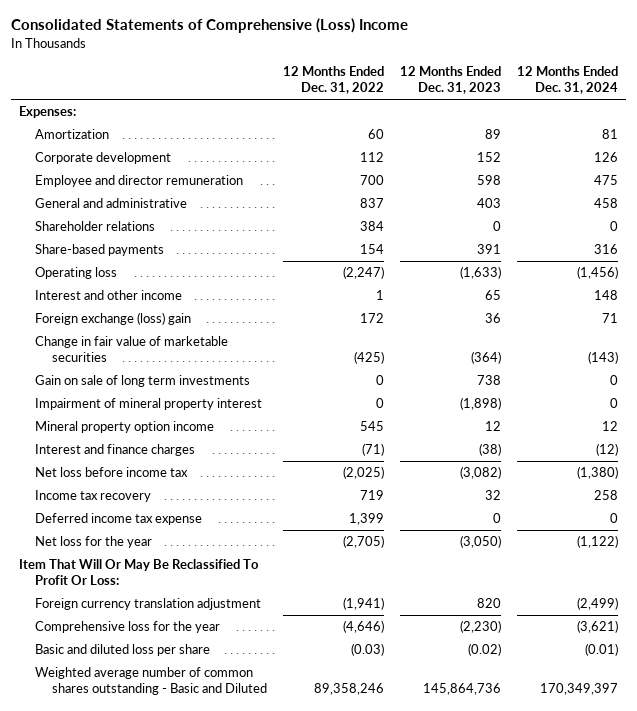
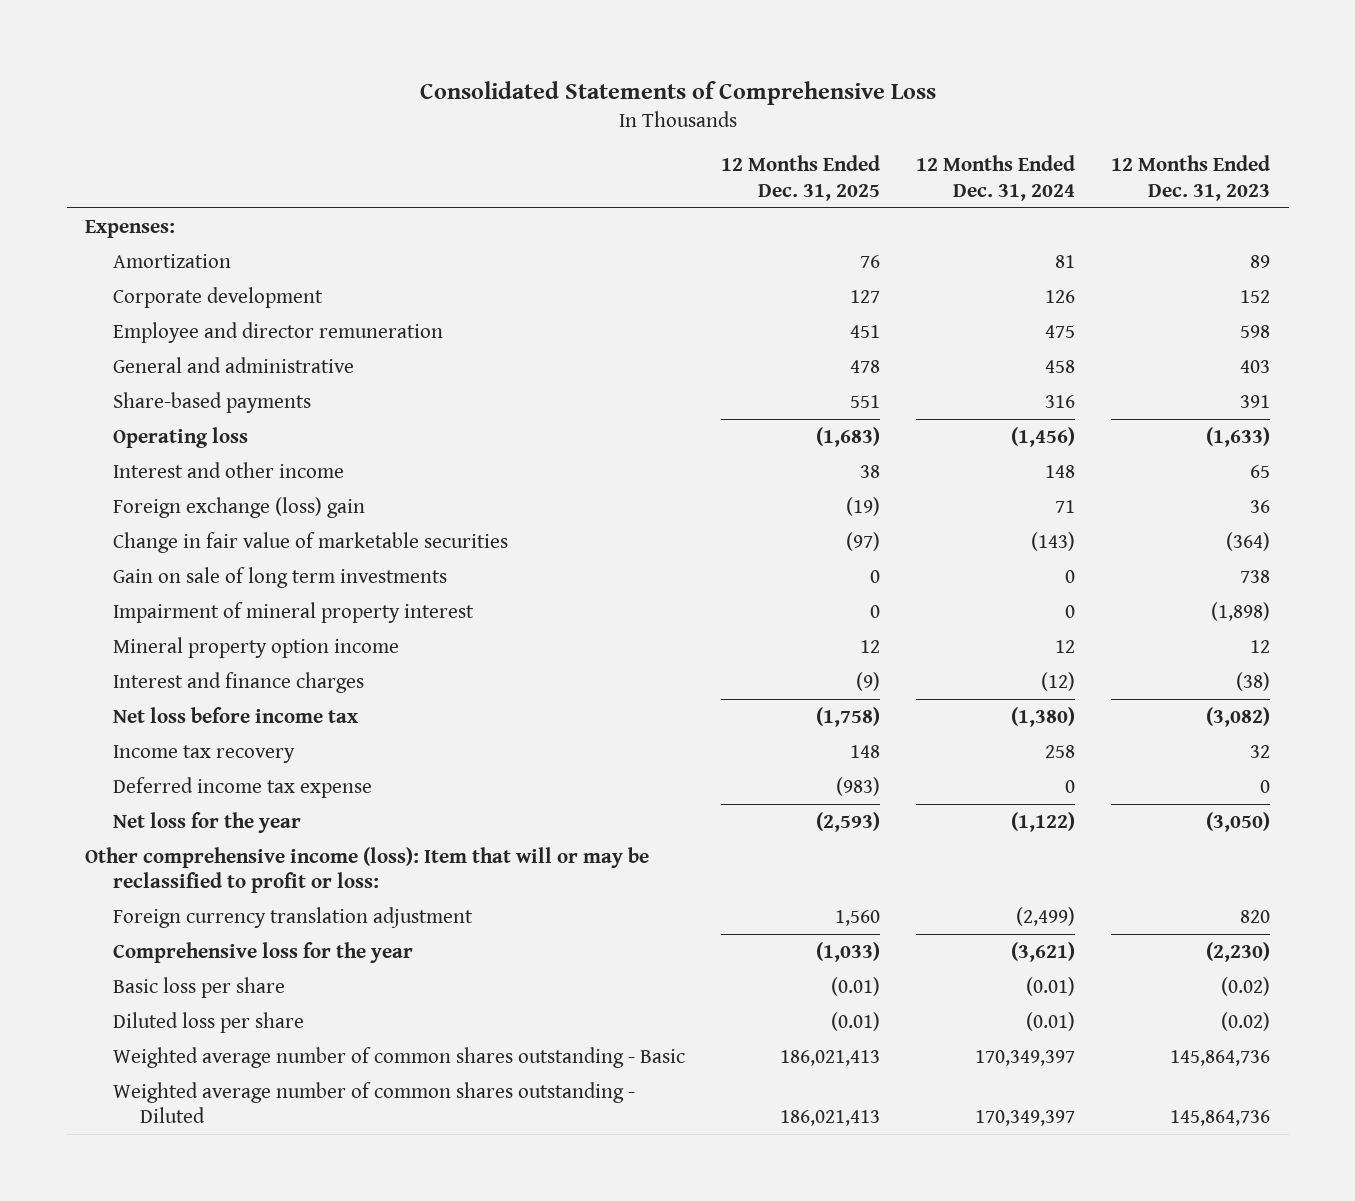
- Consolidated Statements of Comprehensive (Loss) Income
+ Consolidated Statements of Comprehensive Loss
- | 12 Months Ended Dec. 31, 2022 | 12 Months Ended Dec. 31, 2023 | 12 Months Ended Dec. 31, 2024
+ | 12 Months Ended Dec. 31, 2025 | 12 Months Ended Dec. 31, 2024 | 12 Months Ended Dec. 31, 2023
- Shareholder relations | 384 | 0 | 0
- Item That Will Or May Be Reclassified To Profit Or Loss:
+ Other comprehensive income (loss): Item that will or may be reclassified to profit or loss:
- Basic and diluted loss per share | (0.03) | (0.02) | (0.01)
- Weighted average number of common shares outstanding - Basic and Diluted | 89,358,246 | 145,864,736 | 170,349,397
+ Basic loss per share | (0.01) | (0.01) | (0.02)
+ Diluted loss per share | (0.01) | (0.01) | (0.02)
+ Weighted average number of common shares outstanding - Basic | 186,021,413 | 170,349,397 | 145,864,736
+ Weighted average number of common shares outstanding - Diluted | 186,021,413 | 170,349,397 | 145,864,736

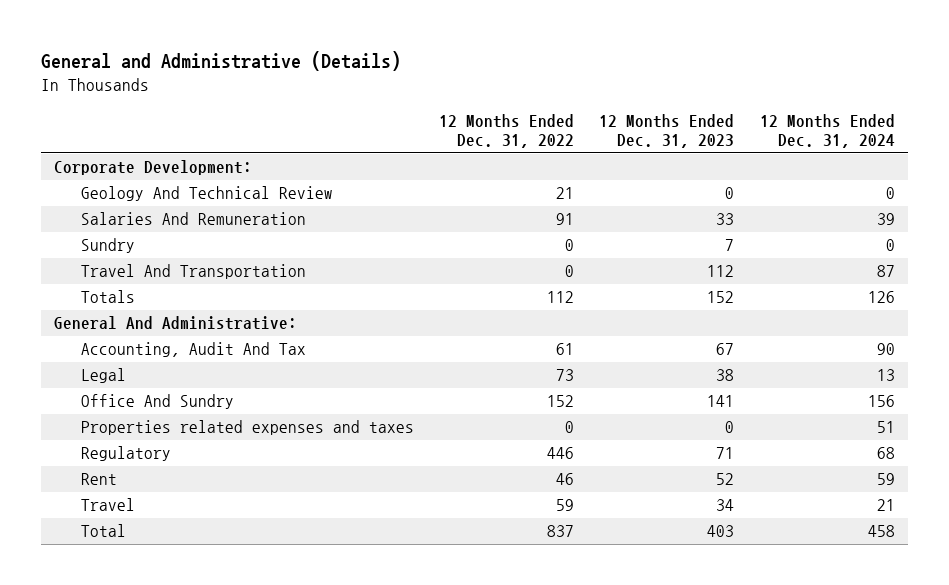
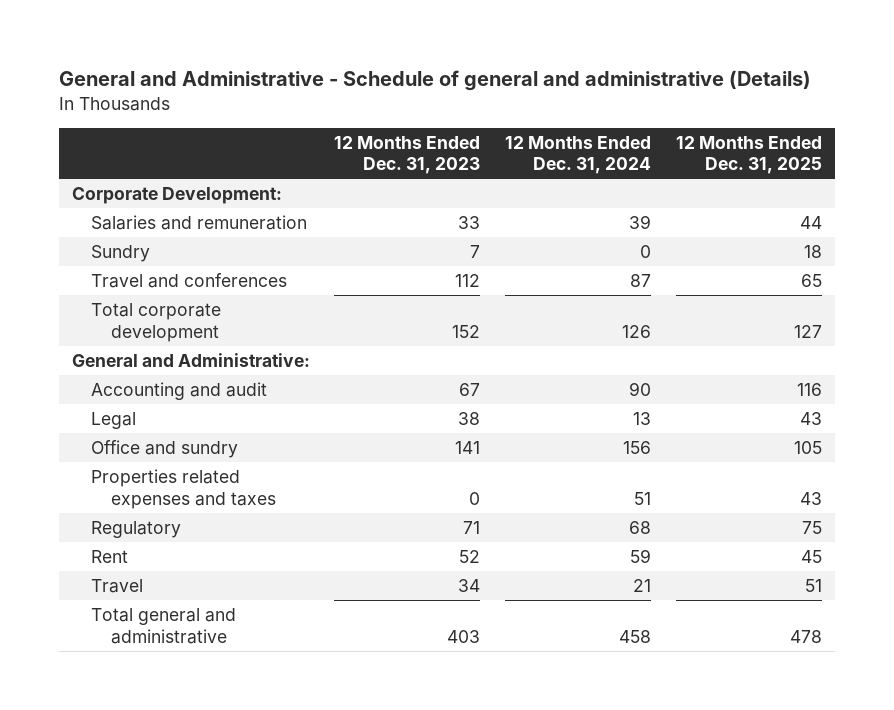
- General and Administrative (Details)
+ General and Administrative - Schedule of general and administrative (Details)
- | 12 Months Ended Dec. 31, 2022 | 12 Months Ended Dec. 31, 2023 | 12 Months Ended Dec. 31, 2024
+ | 12 Months Ended Dec. 31, 2023 | 12 Months Ended Dec. 31, 2024 | 12 Months Ended Dec. 31, 2025
- Geology And Technical Review | 21 | 0 | 0
- Salaries And Remuneration | 91 | 33 | 39
+ Salaries and remuneration | 33 | 39 | 44
- Travel And Transportation | 0 | 112 | 87
- Totals | 112 | 152 | 126
- General And Administrative:
- Accounting, Audit And Tax | 61 | 67 | 90
+ Travel and conferences | 112 | 87 | 65
+ Total corporate development | 152 | 126 | 127
+ General and Administrative:
+ Accounting and audit | 67 | 90 | 116
- Office And Sundry | 152 | 141 | 156
+ Office and sundry | 141 | 156 | 105
- Total | 837 | 403 | 458
+ Total general and administrative | 403 | 458 | 478

